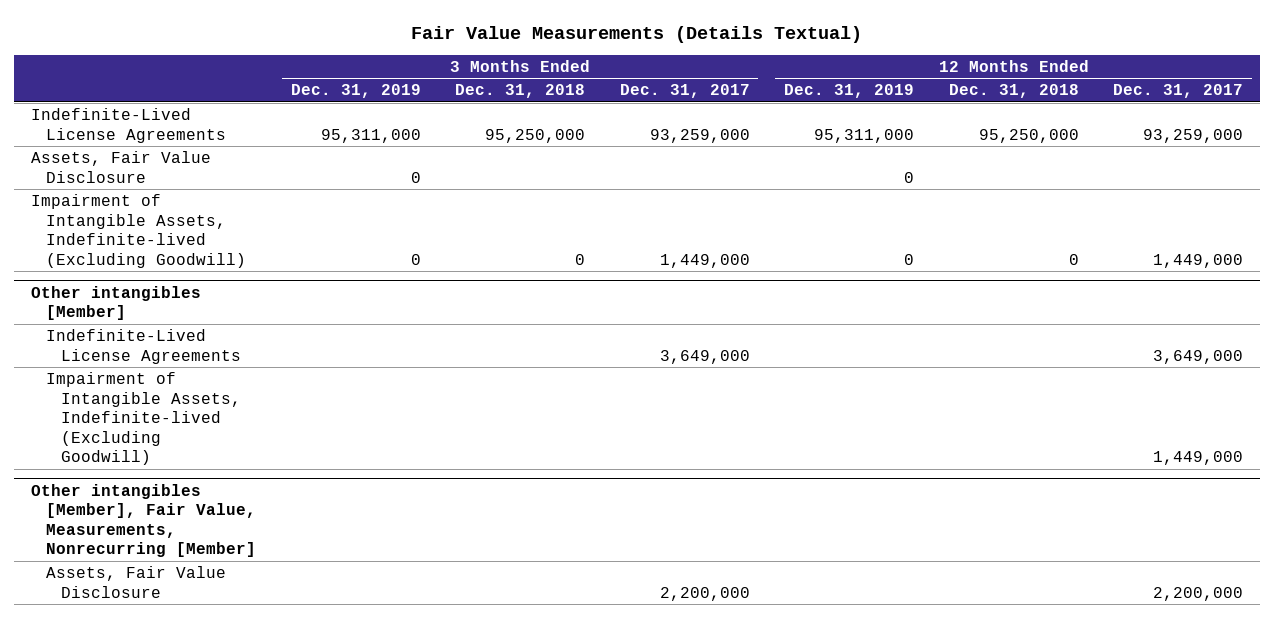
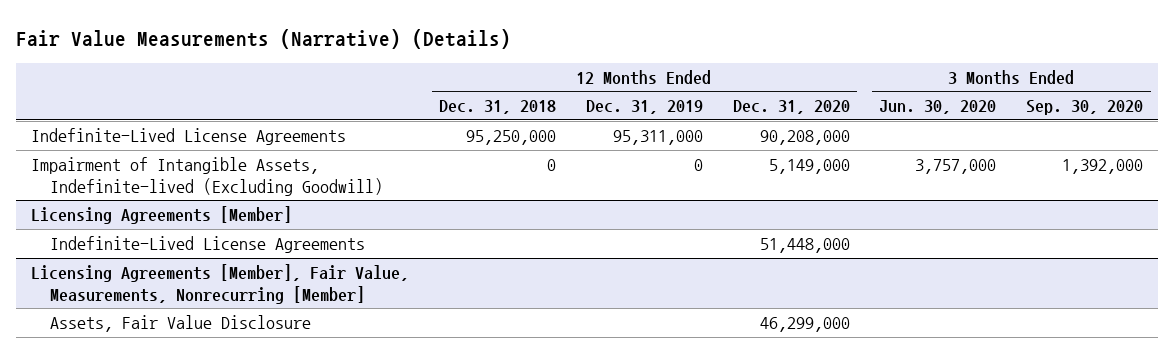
- Fair Value Measurements (Details Textual)
+ Fair Value Measurements (Narrative) (Details)
- | 3 Months Ended Dec. 31, 2019 | 3 Months Ended Dec. 31, 2018 | 3 Months Ended Dec. 31, 2017 | 12 Months Ended Dec. 31, 2019 | 12 Months Ended Dec. 31, 2018 | 12 Months Ended Dec. 31, 2017
+ | 12 Months Ended Dec. 31, 2018 | 12 Months Ended Dec. 31, 2019 | 12 Months Ended Dec. 31, 2020 | 3 Months Ended Jun. 30, 2020 | 3 Months Ended Sep. 30, 2020
- Assets, Fair Value Disclosure | 0 | | | 0 | |
- Other intangibles [Member]
- Indefinite-Lived License Agreements | | | 3,649,000 | | | 3,649,000
- Impairment of Intangible Assets, Indefinite-lived (Excluding Goodwill) | | | | | | 1,449,000
- Other intangibles [Member], Fair Value, Measurements, Nonrecurring [Member]
+ Licensing Agreements [Member]
+ Indefinite-Lived License Agreements | | | 51,448,000 | |
+ Licensing Agreements [Member], Fair Value, Measurements, Nonrecurring [Member]

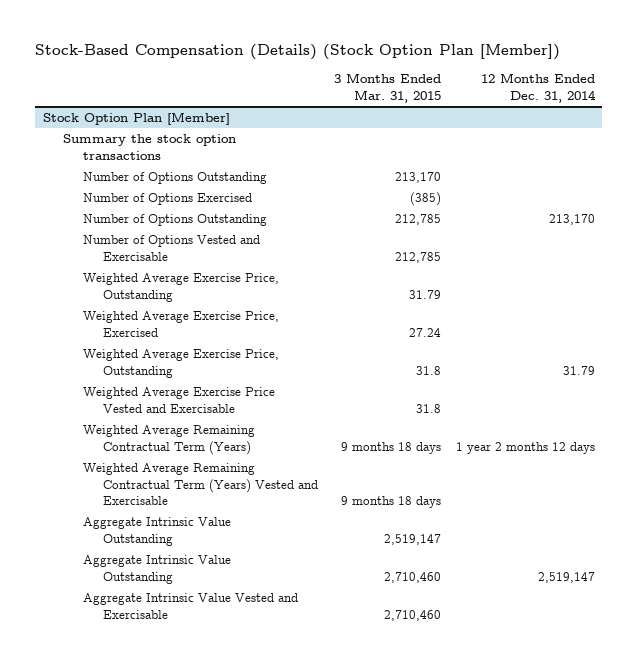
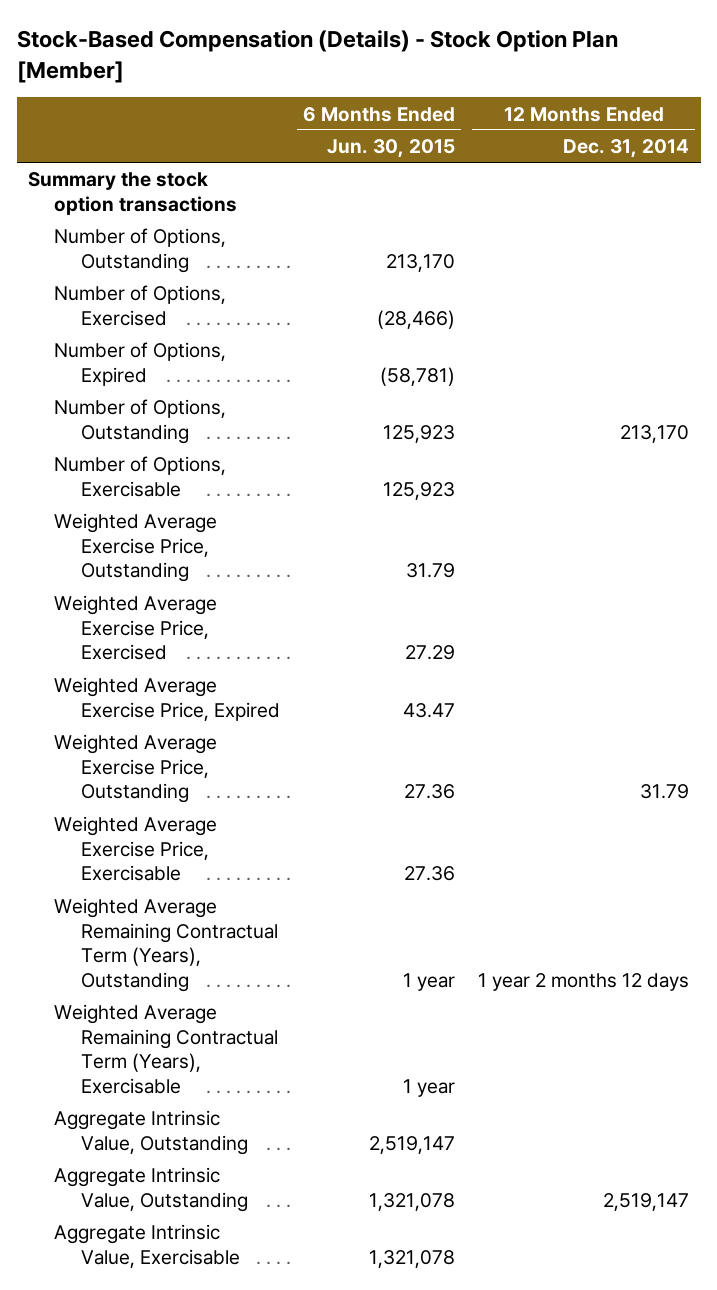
- Stock-Based Compensation (Details) (Stock Option Plan [Member])
+ Stock-Based Compensation (Details) - Stock Option Plan [Member]
- | 3 Months Ended Mar. 31, 2015 | 12 Months Ended Dec. 31, 2014
+ | 6 Months Ended Jun. 30, 2015 | 12 Months Ended Dec. 31, 2014
- Stock Option Plan [Member]
- Number of Options Outstanding | 213,170 |
- Number of Options Exercised | (385) |
- Number of Options Outstanding | 212,785 | 213,170
- Number of Options Vested and Exercisable | 212,785 |
+ Number of Options, Outstanding | 213,170 |
+ Number of Options, Exercised | (28,466) |
+ Number of Options, Expired | (58,781) |
+ Number of Options, Outstanding | 125,923 | 213,170
+ Number of Options, Exercisable | 125,923 |
+ Weighted Average Exercise Price, Expired | 43.47 |
- Weighted Average Exercise Price Vested and Exercisable | 31.8 |
- Weighted Average Remaining Contractual Term (Years) | 9 months 18 days | 1 year 2 months 12 days
- Weighted Average Remaining Contractual Term (Years) Vested and Exercisable | 9 months 18 days |
- Aggregate Intrinsic Value Outstanding | 2,519,147 |
- Aggregate Intrinsic Value Outstanding | 2,710,460 | 2,519,147
- Aggregate Intrinsic Value Vested and Exercisable | 2,710,460 |
+ Weighted Average Exercise Price, Exercisable | 27.36 |
+ Weighted Average Remaining Contractual Term (Years), Outstanding | 1 year | 1 year 2 months 12 days
+ Weighted Average Remaining Contractual Term (Years), Exercisable | 1 year |
+ Aggregate Intrinsic Value, Outstanding | 2,519,147 |
+ Aggregate Intrinsic Value, Outstanding | 1,321,078 | 2,519,147
+ Aggregate Intrinsic Value, Exercisable | 1,321,078 |

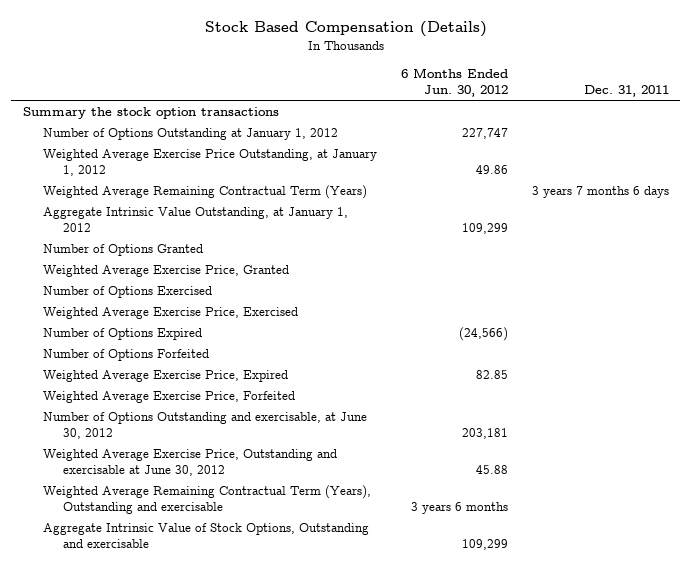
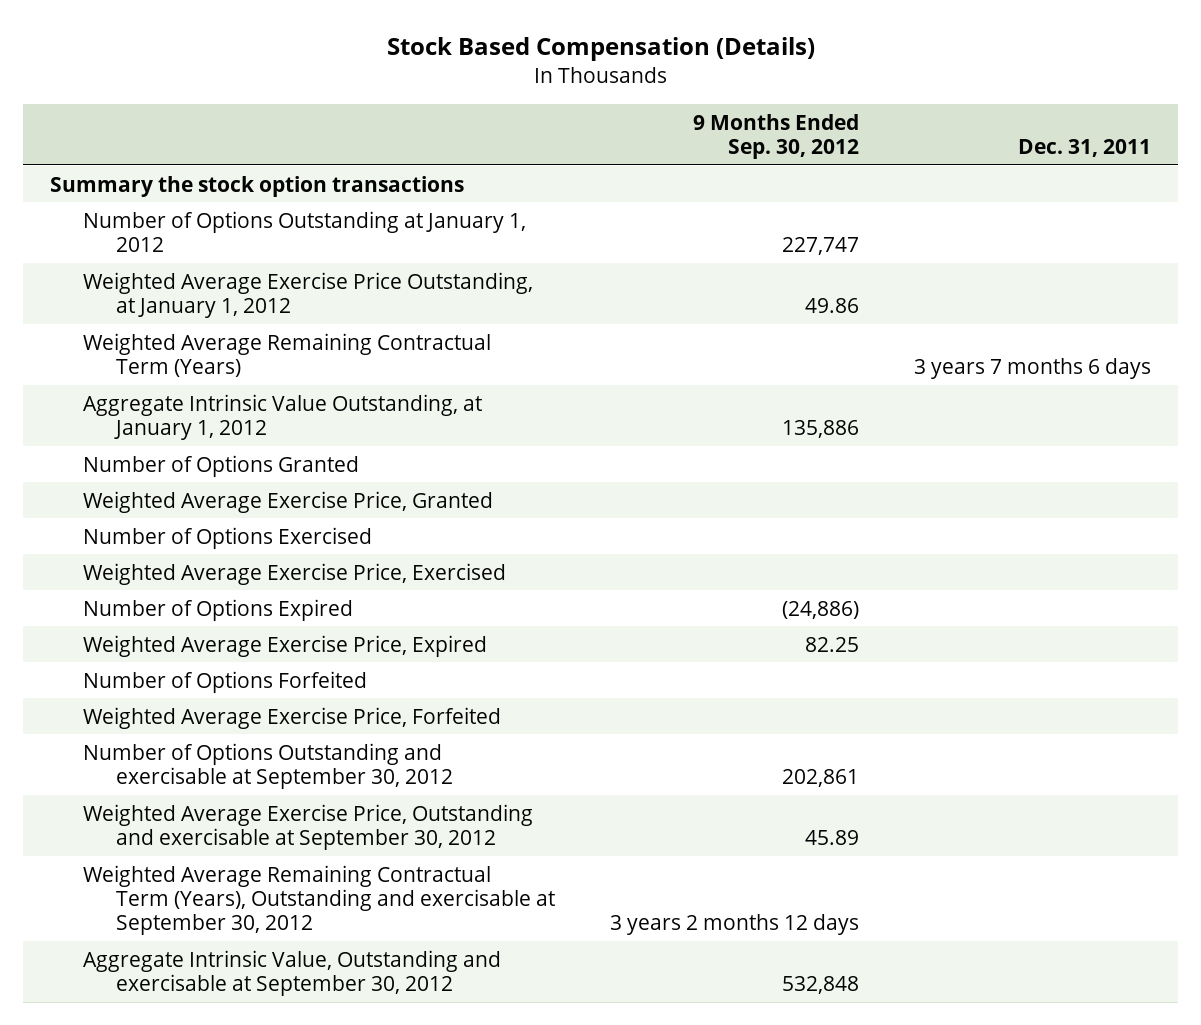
- | 6 Months Ended Jun. 30, 2012 | Dec. 31, 2011
+ | 9 Months Ended Sep. 30, 2012 | Dec. 31, 2011
moved down: Number of Options Forfeited
- Number of Options Outstanding and exercisable, at June 30, 2012 | 203,181 |
- Weighted Average Exercise Price, Outstanding and exercisable at June 30, 2012 | 45.88 |
- Weighted Average Remaining Contractual Term (Years), Outstanding and exercisable | 3 years 6 months |
- Aggregate Intrinsic Value of Stock Options, Outstanding and exercisable | 109,299 |
+ Number of Options Outstanding and exercisable at September 30, 2012 | 202,861 |
+ Weighted Average Exercise Price, Outstanding and exercisable at September 30, 2012 | 45.89 |
+ Weighted Average Remaining Contractual Term (Years), Outstanding and exercisable at September 30, 2012 | 3 years 2 months 12 days |
+ Aggregate Intrinsic Value, Outstanding and exercisable at September 30, 2012 | 532,848 |

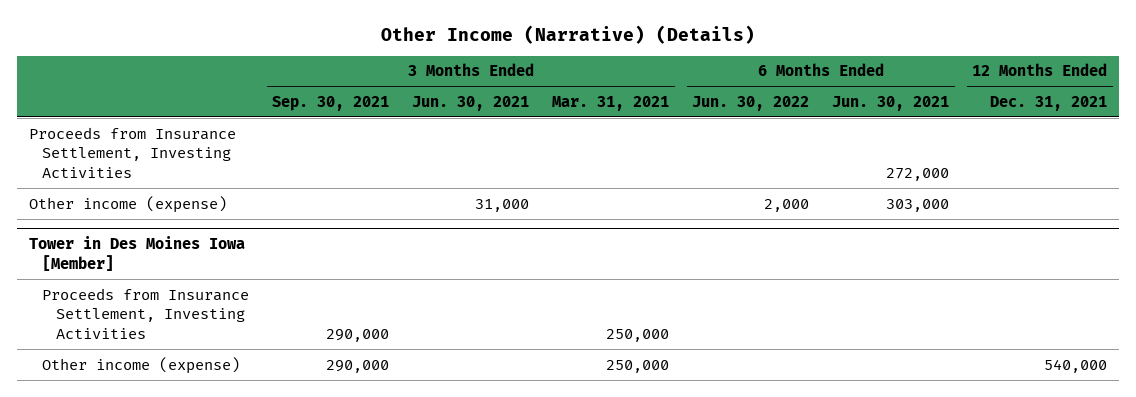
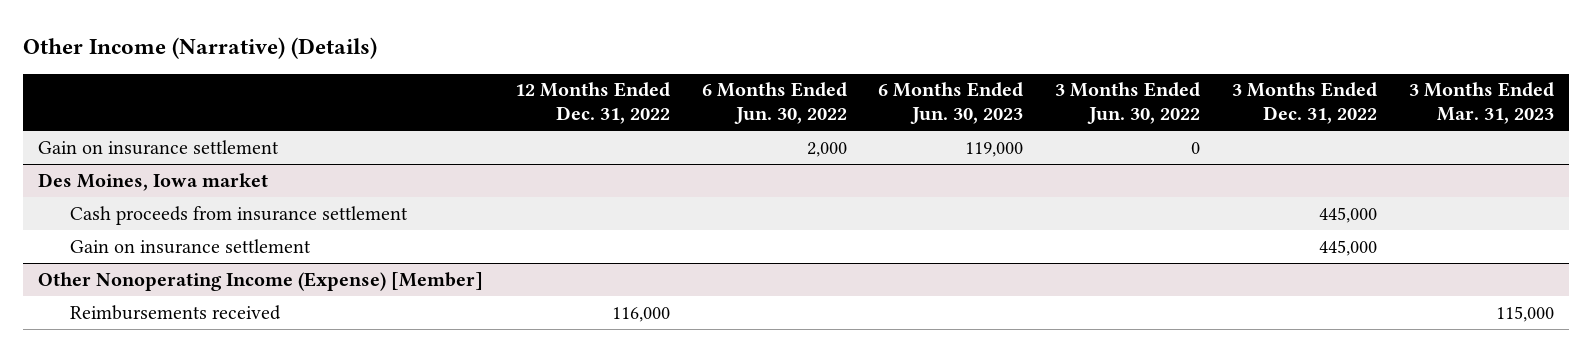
- | 3 Months Ended Sep. 30, 2021 | 3 Months Ended Jun. 30, 2021 | 3 Months Ended Mar. 31, 2021 | 6 Months Ended Jun. 30, 2022 | 6 Months Ended Jun. 30, 2021 | 12 Months Ended Dec. 31, 2021
+ | 12 Months Ended Dec. 31, 2022 | 6 Months Ended Jun. 30, 2022 | 6 Months Ended Jun. 30, 2023 | 3 Months Ended Jun. 30, 2022 | 3 Months Ended Dec. 31, 2022 | 3 Months Ended Mar. 31, 2023
- Proceeds from Insurance Settlement, Investing Activities | | | | | 272,000 |
- Other income (expense) | | 31,000 | | 2,000 | 303,000 |
- Tower in Des Moines Iowa [Member]
- Proceeds from Insurance Settlement, Investing Activities | 290,000 | | 250,000 | | |
- Other income (expense) | 290,000 | | 250,000 | | | 540,000
+ Gain on insurance settlement | | 2,000 | 119,000 | 0 | |
+ Des Moines, Iowa market
+ Cash proceeds from insurance settlement | | | | | 445,000 |
+ Gain on insurance settlement | | | | | 445,000 |
+ Other Nonoperating Income (Expense) [Member]
+ Reimbursements received | 116,000 | | | | | 115,000

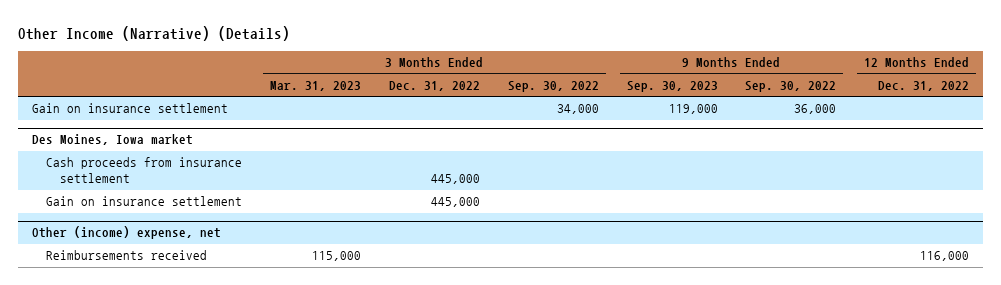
- | 12 Months Ended Dec. 31, 2022 | 6 Months Ended Jun. 30, 2022 | 6 Months Ended Jun. 30, 2023 | 3 Months Ended Jun. 30, 2022 | 3 Months Ended Dec. 31, 2022 | 3 Months Ended Mar. 31, 2023
+ | 3 Months Ended Mar. 31, 2023 | 3 Months Ended Dec. 31, 2022 | 3 Months Ended Sep. 30, 2022 | 9 Months Ended Sep. 30, 2023 | 9 Months Ended Sep. 30, 2022 | 12 Months Ended Dec. 31, 2022
- Other Nonoperating Income (Expense) [Member]
+ Other (income) expense, net

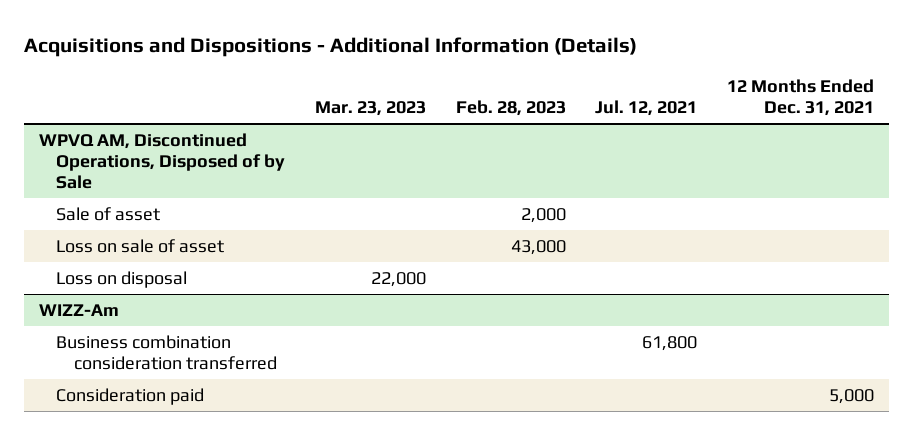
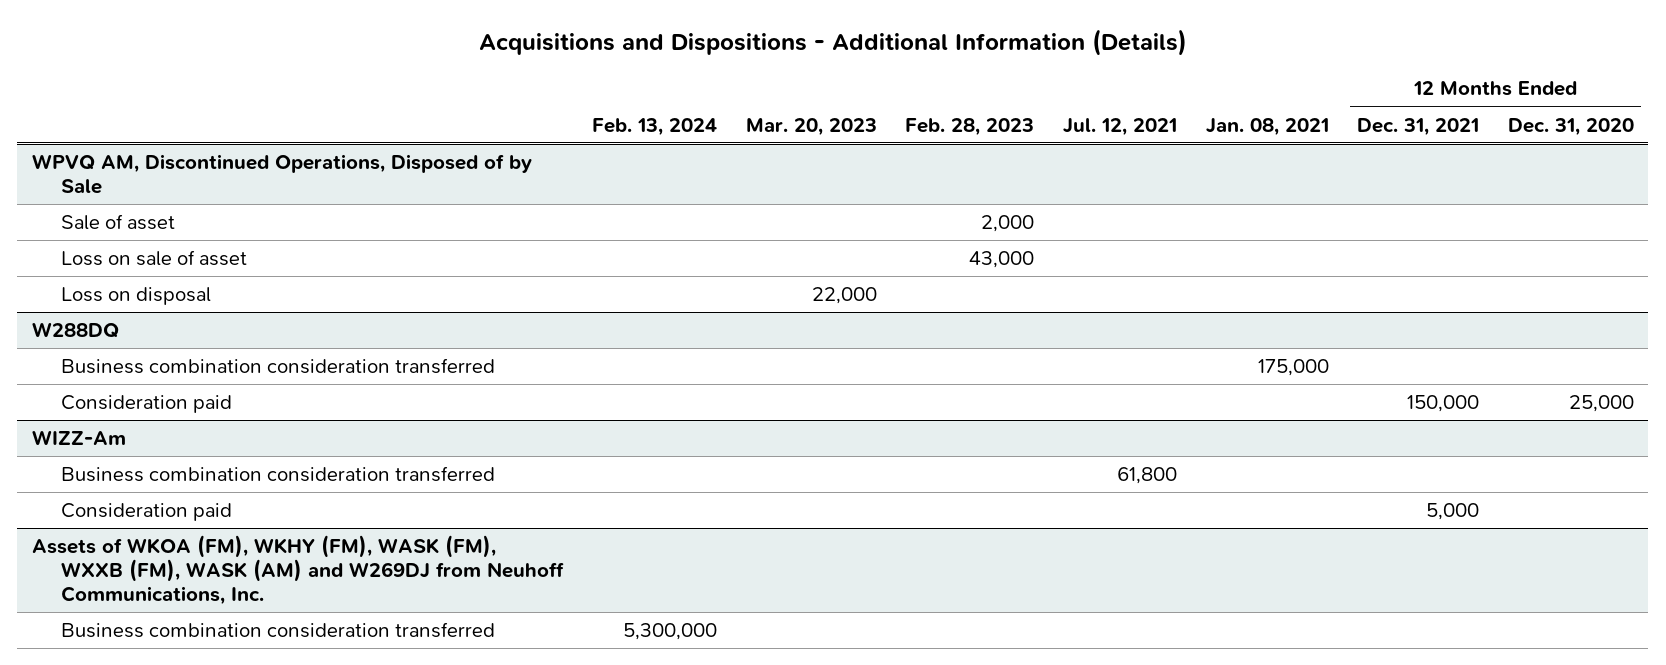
- | Mar. 23, 2023 | Feb. 28, 2023 | Jul. 12, 2021 | 12 Months Ended Dec. 31, 2021
+ | Feb. 13, 2024 | Mar. 20, 2023 | Feb. 28, 2023 | Jul. 12, 2021 | Jan. 08, 2021 | 12 Months Ended Dec. 31, 2021 | 12 Months Ended Dec. 31, 2020
+ W288DQ
+ Business combination consideration transferred | | | | | 175,000 | |
+ Consideration paid | | | | | | 150,000 | 25,000
+ Assets of WKOA (FM), WKHY (FM), WASK (FM), WXXB (FM), WASK (AM) and W269DJ from Neuhoff Communications, Inc.
+ Business combination consideration transferred | 5,300,000 | | | | | |

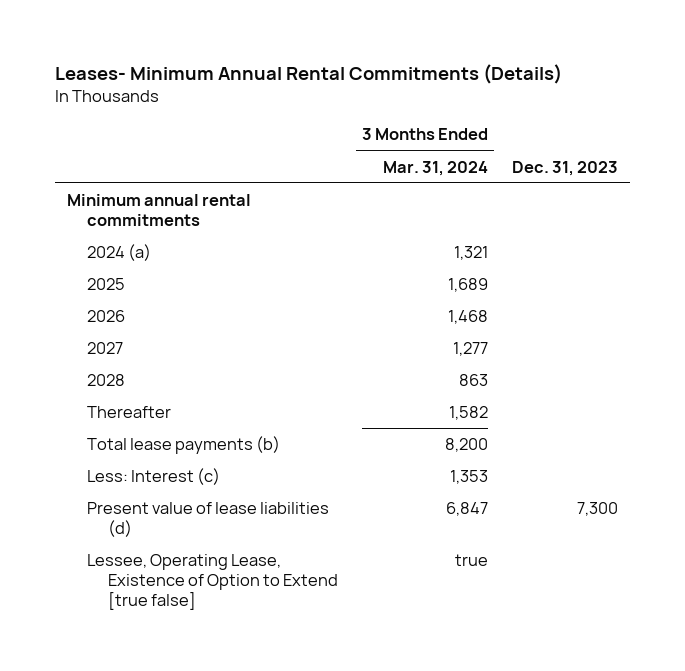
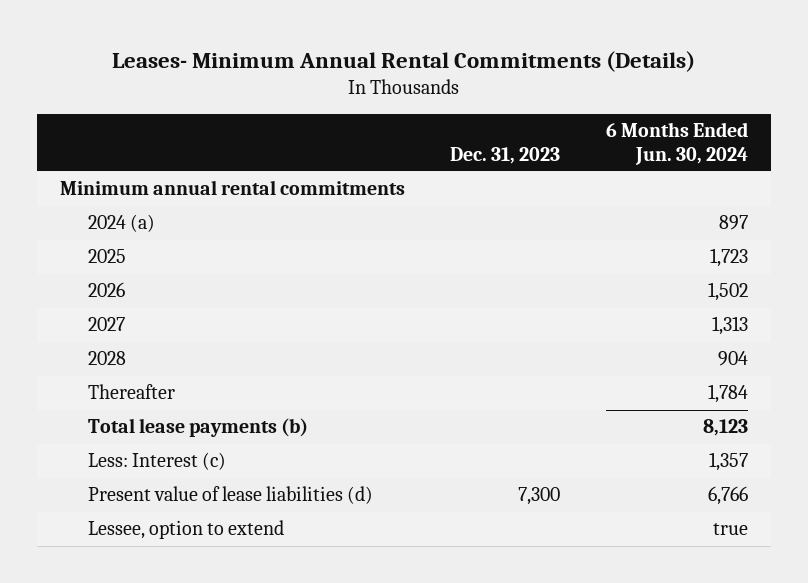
- | 3 Months Ended Mar. 31, 2024 | Dec. 31, 2023
+ | Dec. 31, 2023 | 6 Months Ended Jun. 30, 2024
- Lessee, Operating Lease, Existence of Option to Extend [true false] | true |
+ Lessee, option to extend | | true

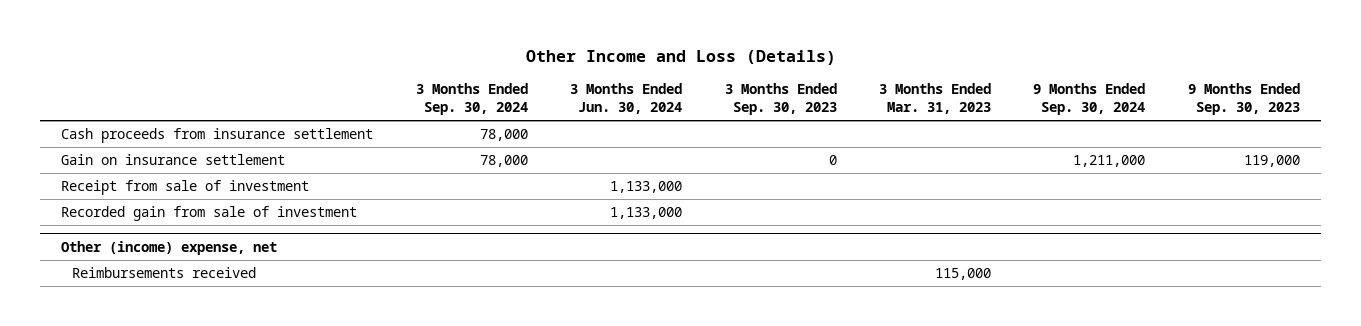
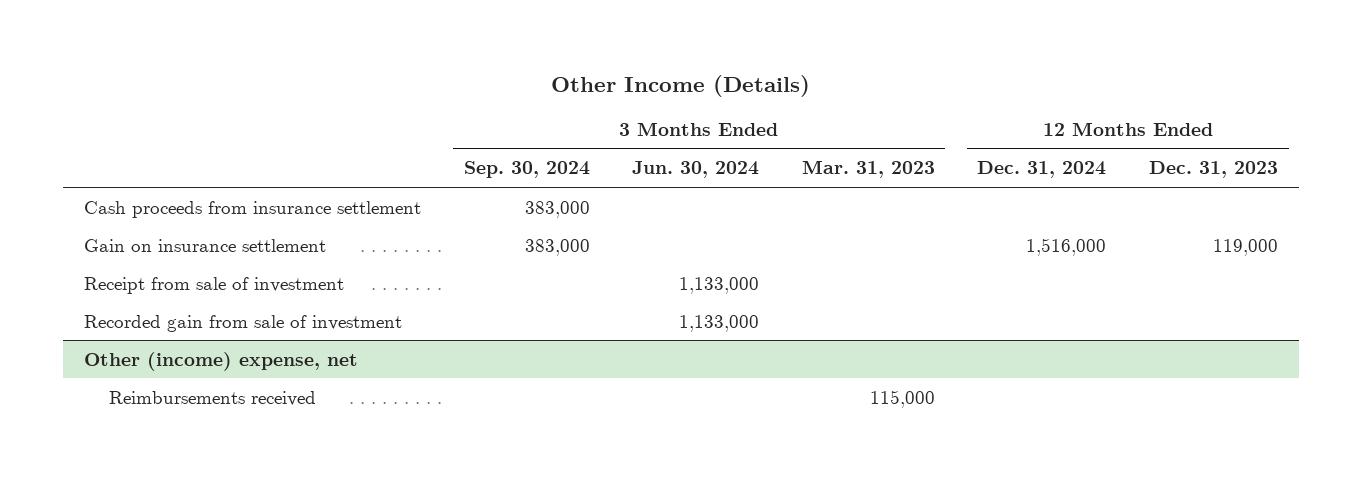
- Other Income and Loss (Details)
+ Other Income (Details)
- | 3 Months Ended Sep. 30, 2024 | 3 Months Ended Jun. 30, 2024 | 3 Months Ended Sep. 30, 2023 | 3 Months Ended Mar. 31, 2023 | 9 Months Ended Sep. 30, 2024 | 9 Months Ended Sep. 30, 2023
+ | 3 Months Ended Sep. 30, 2024 | 3 Months Ended Jun. 30, 2024 | 3 Months Ended Mar. 31, 2023 | 12 Months Ended Dec. 31, 2024 | 12 Months Ended Dec. 31, 2023
- Cash proceeds from insurance settlement | 78,000 | | | | |
- Gain on insurance settlement | 78,000 | | 0 | | 1,211,000 | 119,000
+ Cash proceeds from insurance settlement | 383,000 | | | |
+ Gain on insurance settlement | 383,000 | | | 1,516,000 | 119,000

